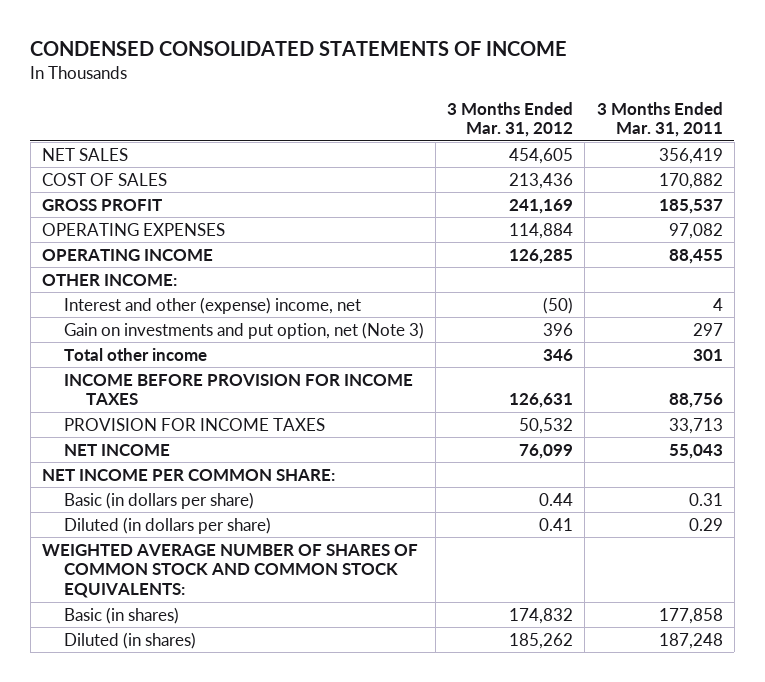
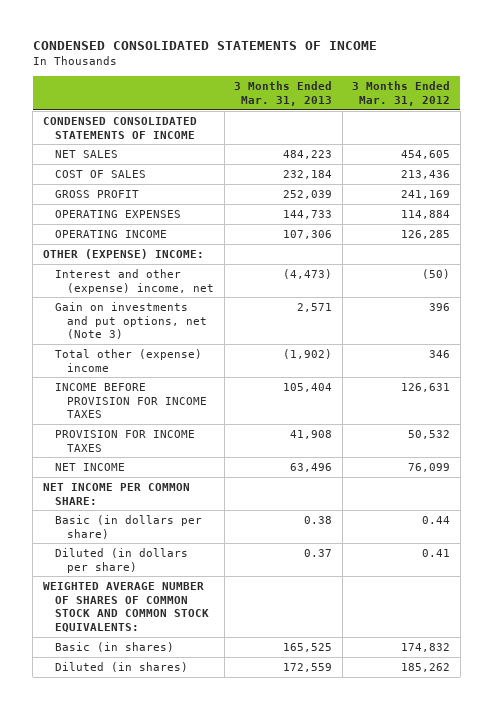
- | 3 Months Ended Mar. 31, 2012 | 3 Months Ended Mar. 31, 2011
+ | 3 Months Ended Mar. 31, 2013 | 3 Months Ended Mar. 31, 2012
+ CONDENSED CONSOLIDATED STATEMENTS OF INCOME
- OTHER INCOME:
+ OTHER (EXPENSE) INCOME:
- Gain on investments and put option, net (Note 3) | 396 | 297
- Total other income | 346 | 301
+ Gain on investments and put options, net (Note 3) | 2,571 | 396
+ Total other (expense) income | (1,902) | 346

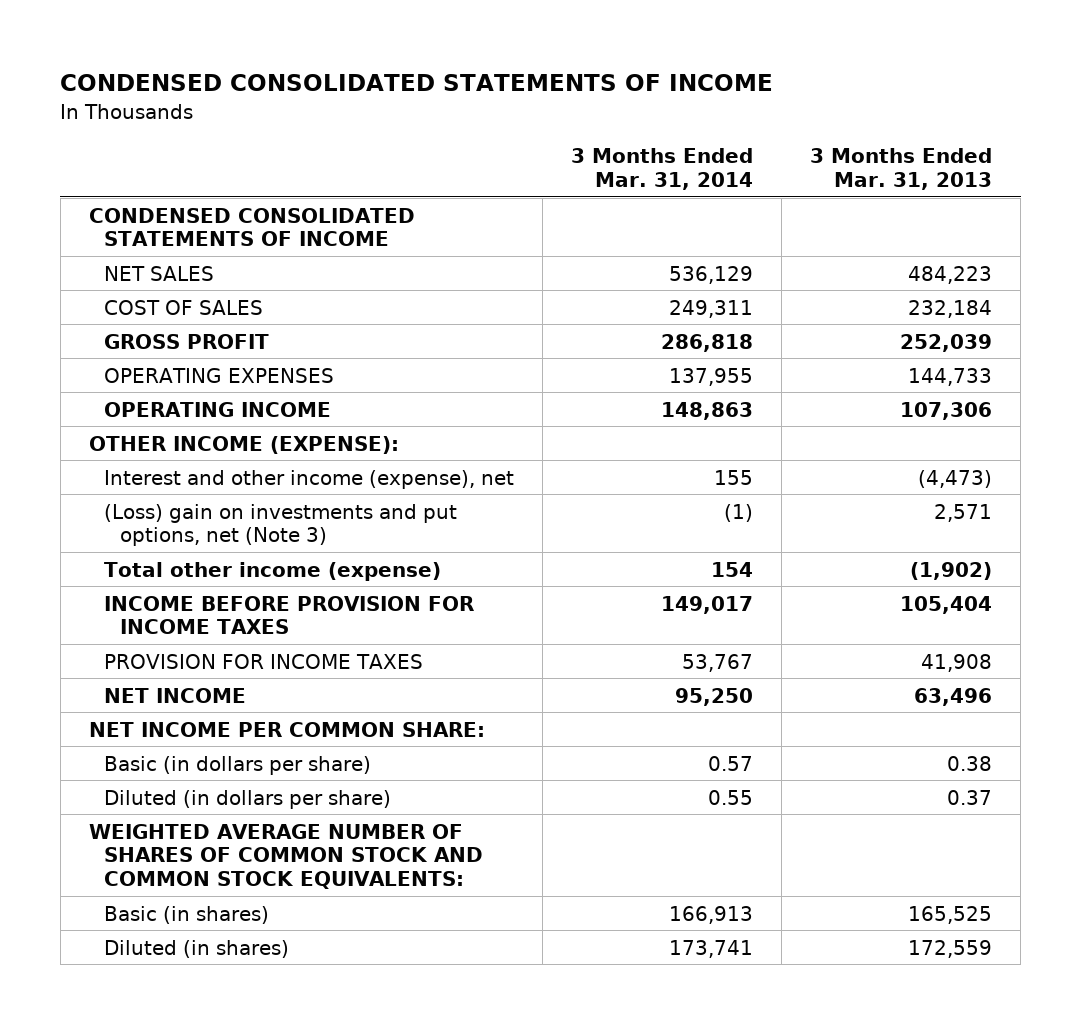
- | 3 Months Ended Mar. 31, 2013 | 3 Months Ended Mar. 31, 2012
+ | 3 Months Ended Mar. 31, 2014 | 3 Months Ended Mar. 31, 2013
- OTHER (EXPENSE) INCOME:
- Interest and other (expense) income, net | (4,473) | (50)
- Gain on investments and put options, net (Note 3) | 2,571 | 396
- Total other (expense) income | (1,902) | 346
+ OTHER INCOME (EXPENSE):
+ Interest and other income (expense), net | 155 | (4,473)
+ (Loss) gain on investments and put options, net (Note 3) | (1) | 2,571
+ Total other income (expense) | 154 | (1,902)

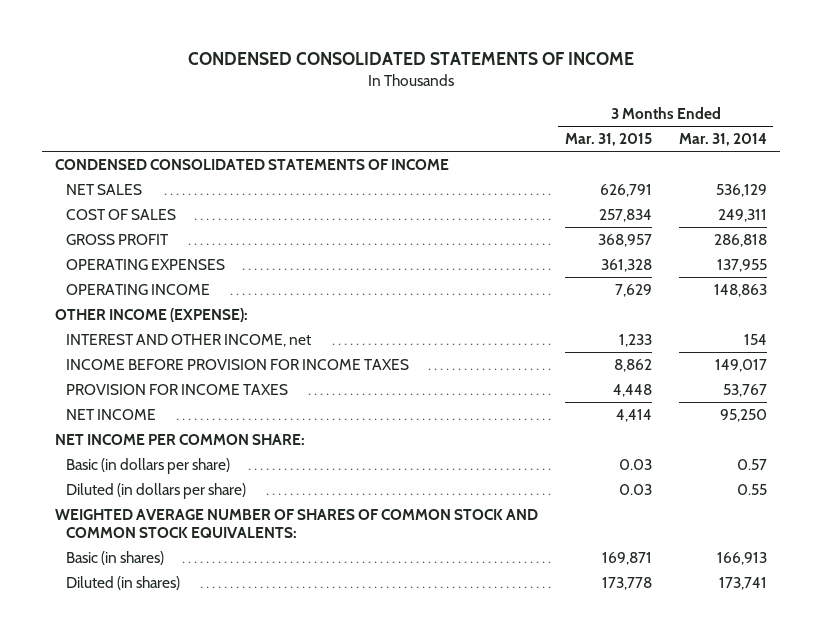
- | 3 Months Ended Mar. 31, 2014 | 3 Months Ended Mar. 31, 2013
+ | 3 Months Ended Mar. 31, 2015 | 3 Months Ended Mar. 31, 2014
- Interest and other income (expense), net | 155 | (4,473)
- (Loss) gain on investments and put options, net (Note 3) | (1) | 2,571
- Total other income (expense) | 154 | (1,902)
+ INTEREST AND OTHER INCOME, net | 1,233 | 154

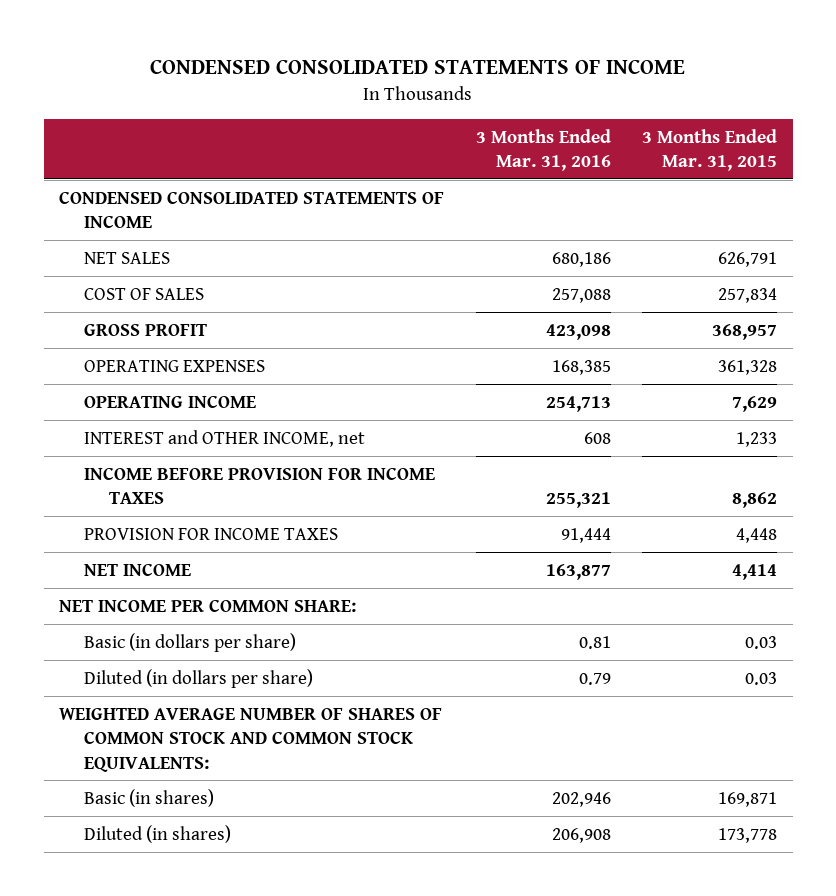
- | 3 Months Ended Mar. 31, 2015 | 3 Months Ended Mar. 31, 2014
+ | 3 Months Ended Mar. 31, 2016 | 3 Months Ended Mar. 31, 2015
- OTHER INCOME (EXPENSE):
- INTEREST AND OTHER INCOME, net | 1,233 | 154
+ INTEREST and OTHER INCOME, net | 608 | 1,233

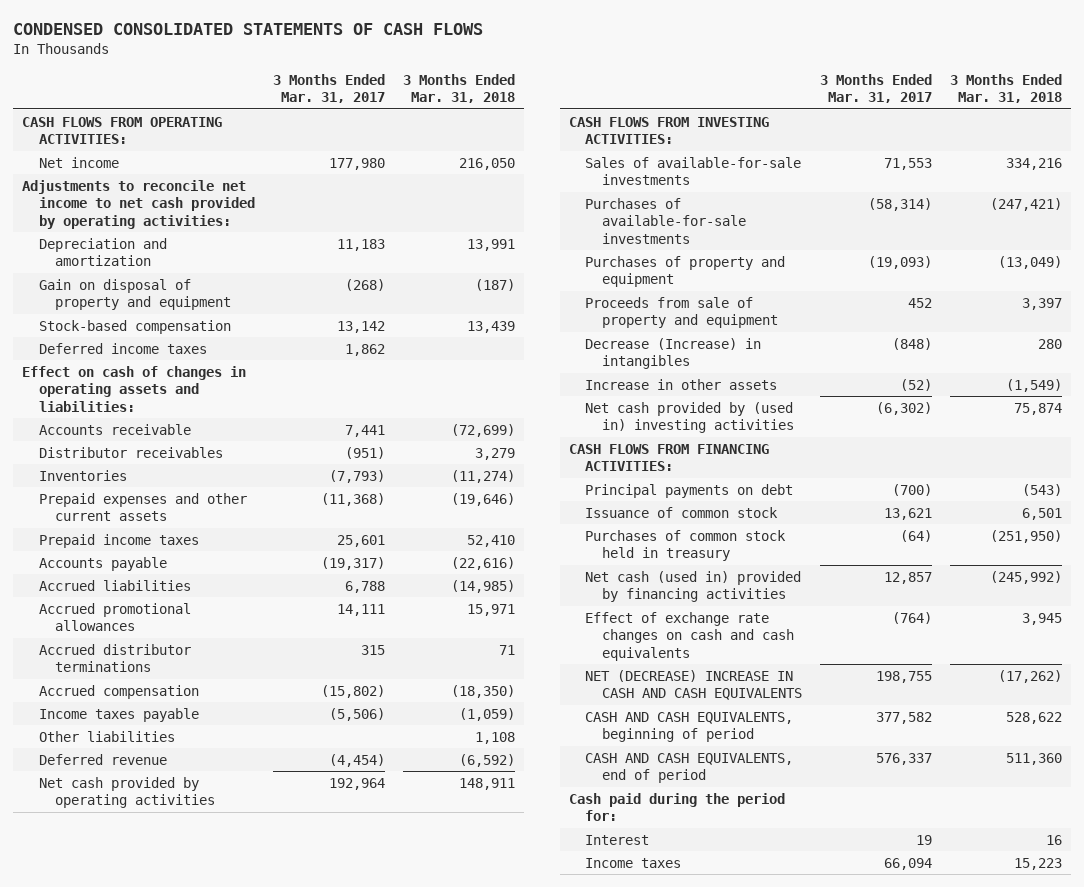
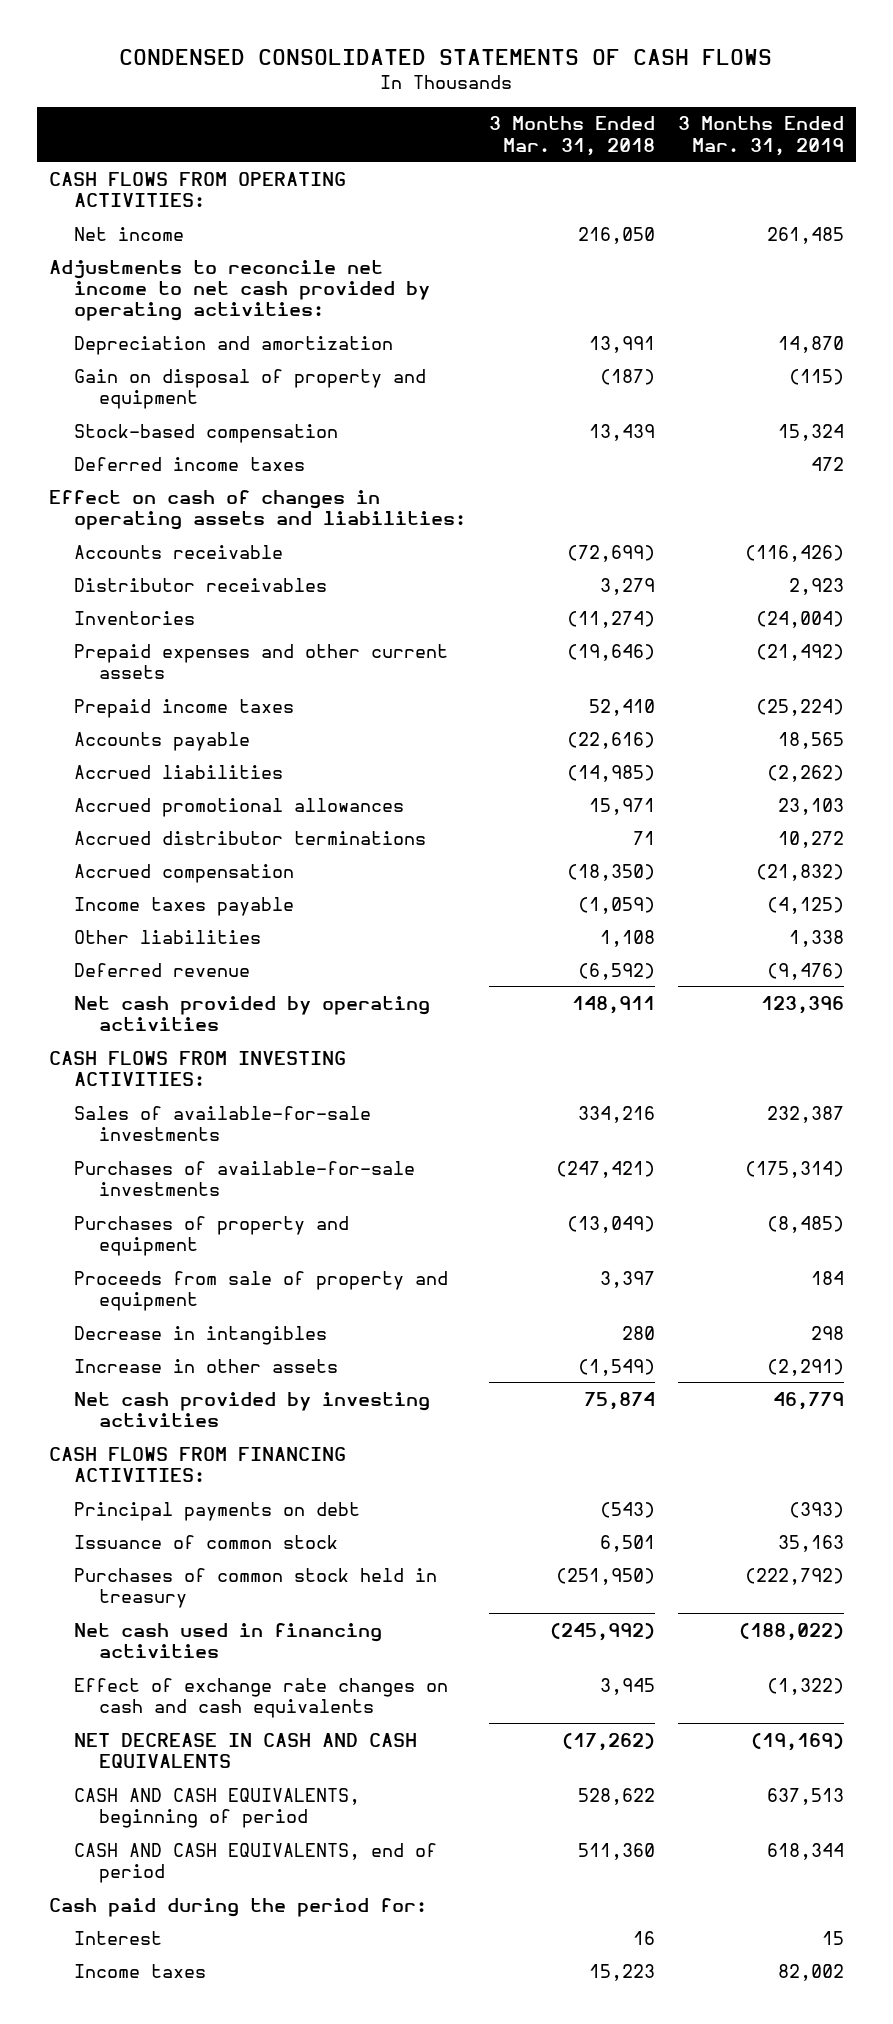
- | 3 Months Ended Mar. 31, 2017 | 3 Months Ended Mar. 31, 2018
+ | 3 Months Ended Mar. 31, 2018 | 3 Months Ended Mar. 31, 2019
- Decrease (Increase) in intangibles | (848) | 280
+ Decrease in intangibles | 280 | 298
- Net cash provided by (used in) investing activities | (6,302) | 75,874
+ Net cash provided by investing activities | 75,874 | 46,779
- Net cash (used in) provided by financing activities | 12,857 | (245,992)
+ Net cash used in financing activities | (245,992) | (188,022)
- NET (DECREASE) INCREASE IN CASH AND CASH EQUIVALENTS | 198,755 | (17,262)
+ NET DECREASE IN CASH AND CASH EQUIVALENTS | (17,262) | (19,169)

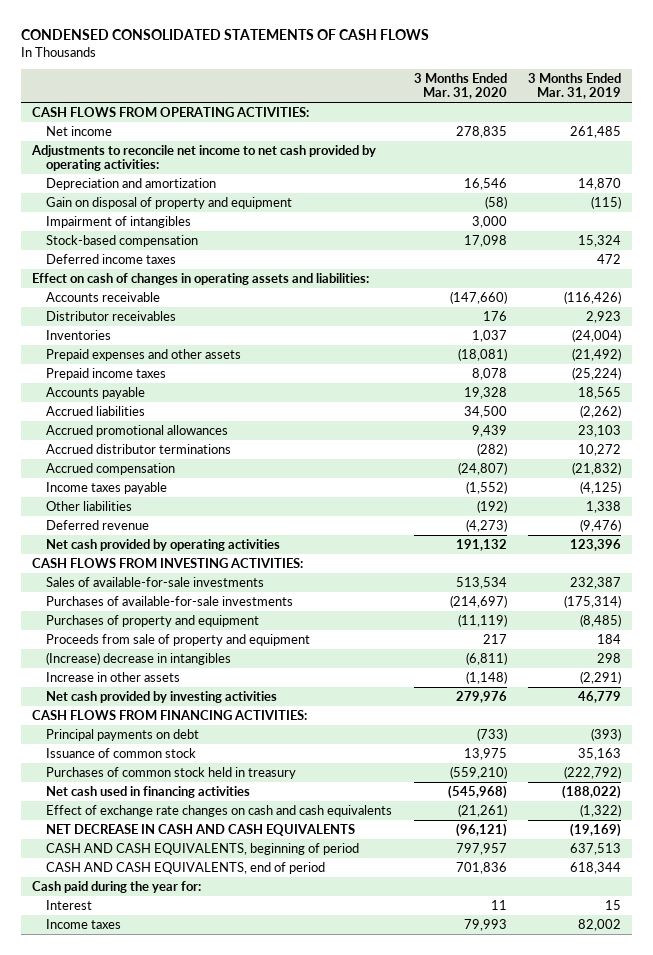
- | 3 Months Ended Mar. 31, 2018 | 3 Months Ended Mar. 31, 2019
+ | 3 Months Ended Mar. 31, 2020 | 3 Months Ended Mar. 31, 2019
+ Impairment of intangibles | 3,000 |
- Prepaid expenses and other current assets | (19,646) | (21,492)
+ Prepaid expenses and other assets | (18,081) | (21,492)
- Decrease in intangibles | 280 | 298
+ (Increase) decrease in intangibles | (6,811) | 298
- Cash paid during the period for:
+ Cash paid during the year for:

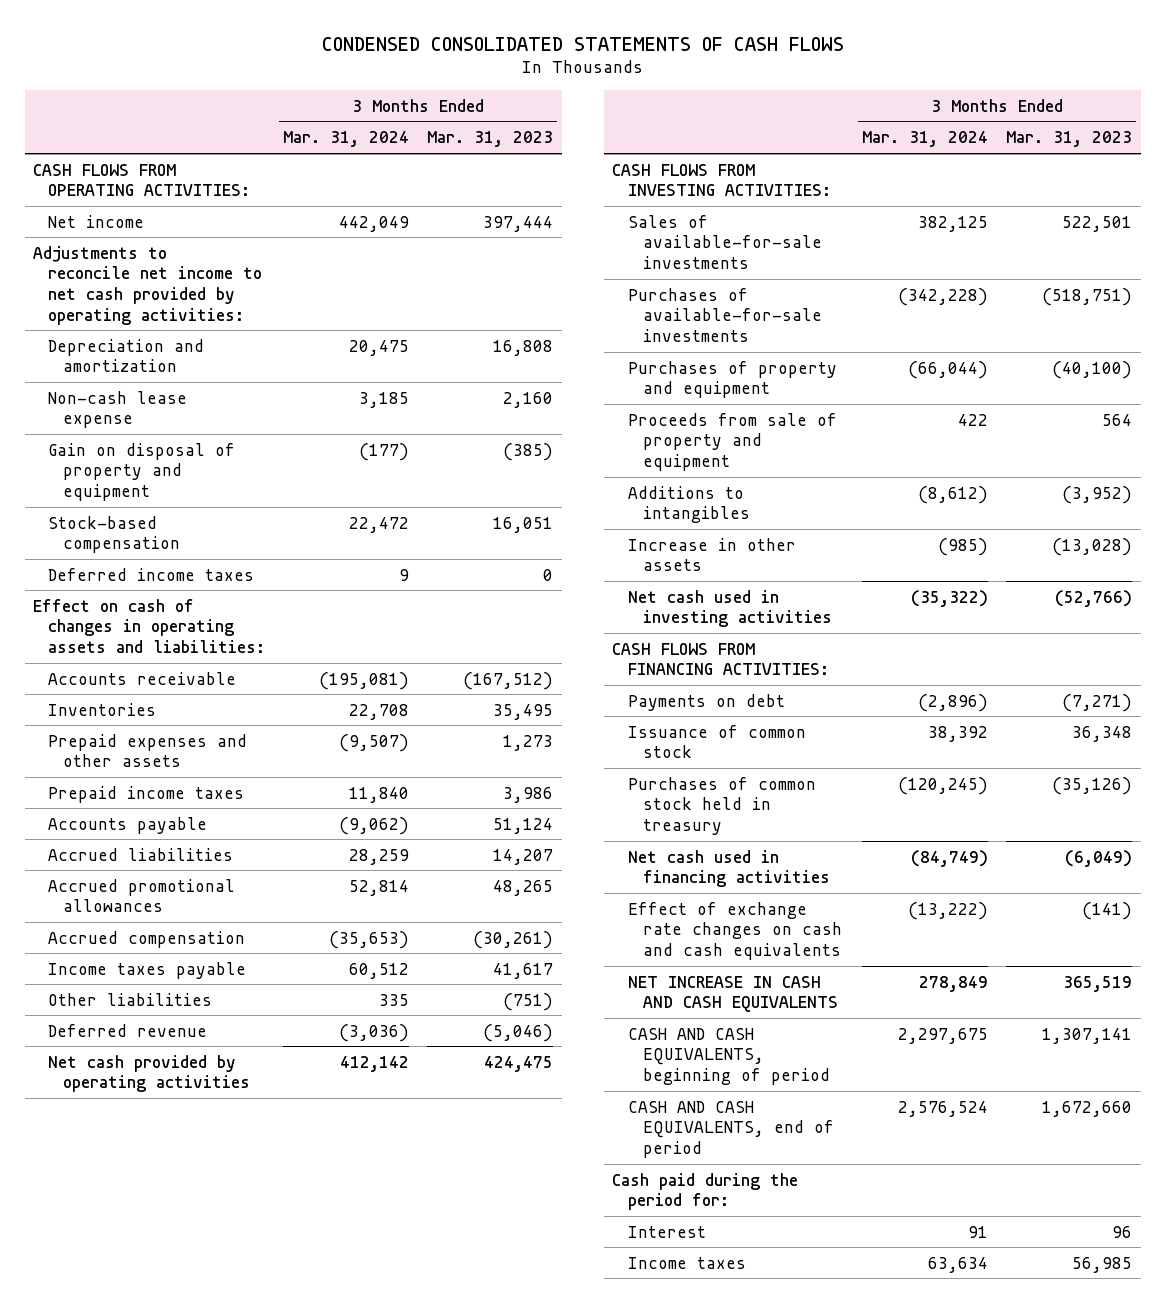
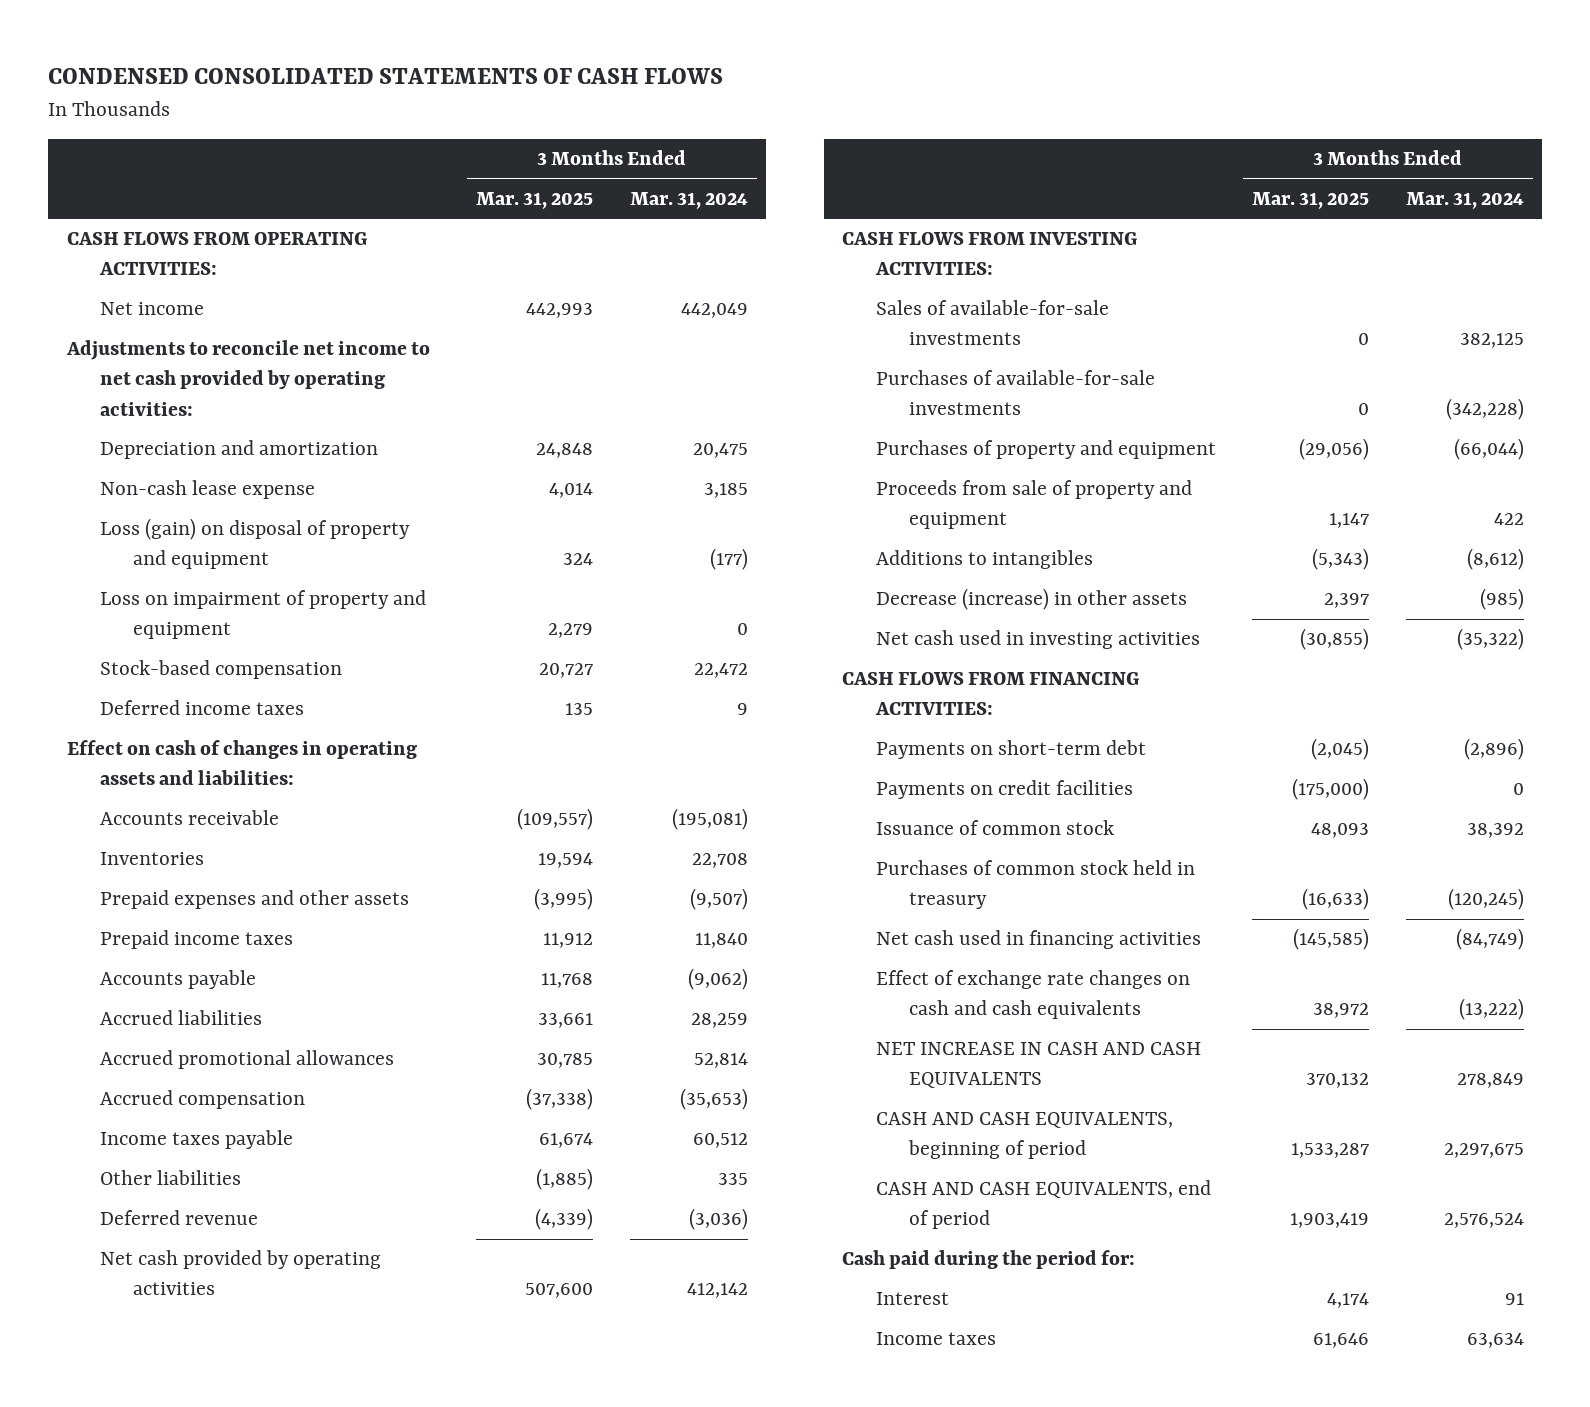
- | 3 Months Ended Mar. 31, 2024 | 3 Months Ended Mar. 31, 2023
+ | 3 Months Ended Mar. 31, 2025 | 3 Months Ended Mar. 31, 2024
- Gain on disposal of property and equipment | (177) | (385)
+ Loss (gain) on disposal of property and equipment | 324 | (177)
+ Loss on impairment of property and equipment | 2,279 | 0
- Increase in other assets | (985) | (13,028)
+ Decrease (increase) in other assets | 2,397 | (985)
- Payments on debt | (2,896) | (7,271)
+ Payments on short-term debt | (2,045) | (2,896)
+ Payments on credit facilities | (175,000) | 0

